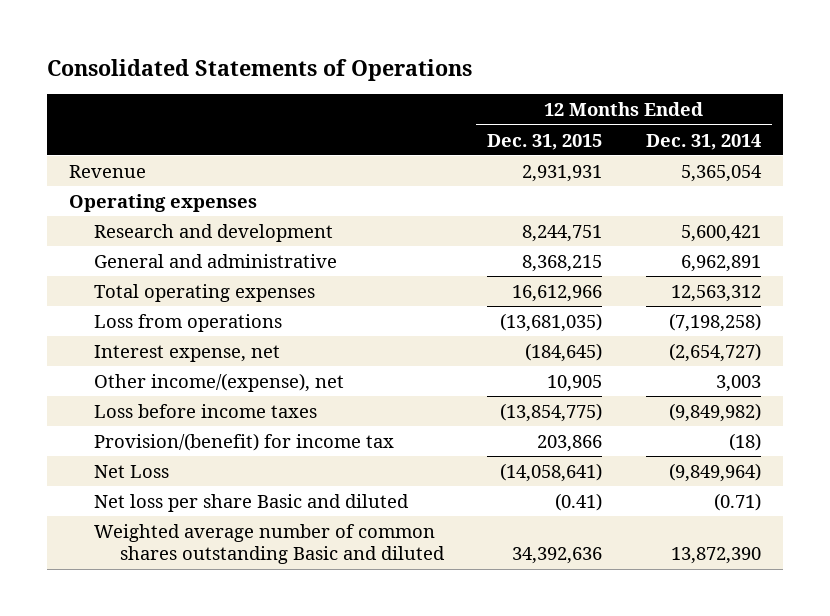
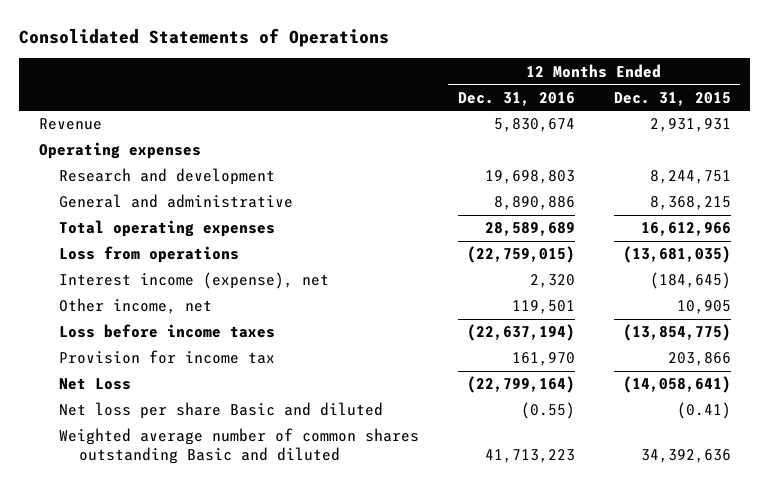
- | 12 Months Ended Dec. 31, 2015 | 12 Months Ended Dec. 31, 2014
+ | 12 Months Ended Dec. 31, 2016 | 12 Months Ended Dec. 31, 2015
- Interest expense, net | (184,645) | (2,654,727)
- Other income/(expense), net | 10,905 | 3,003
+ Interest income (expense), net | 2,320 | (184,645)
+ Other income, net | 119,501 | 10,905
- Provision/(benefit) for income tax | 203,866 | (18)
+ Provision for income tax | 161,970 | 203,866

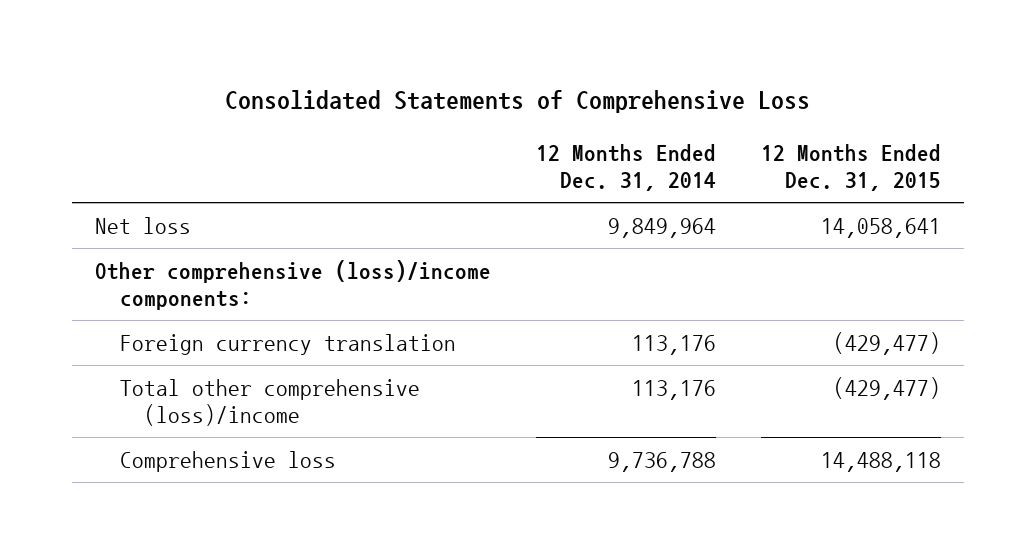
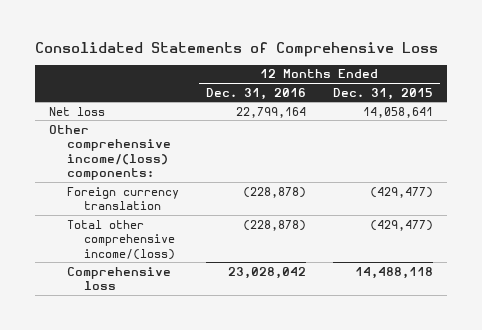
- | 12 Months Ended Dec. 31, 2014 | 12 Months Ended Dec. 31, 2015
+ | 12 Months Ended Dec. 31, 2016 | 12 Months Ended Dec. 31, 2015
- Other comprehensive (loss)/income components:
+ Other comprehensive income/(loss) components:
- Total other comprehensive (loss)/income | 113,176 | (429,477)
+ Total other comprehensive income/(loss) | (228,878) | (429,477)

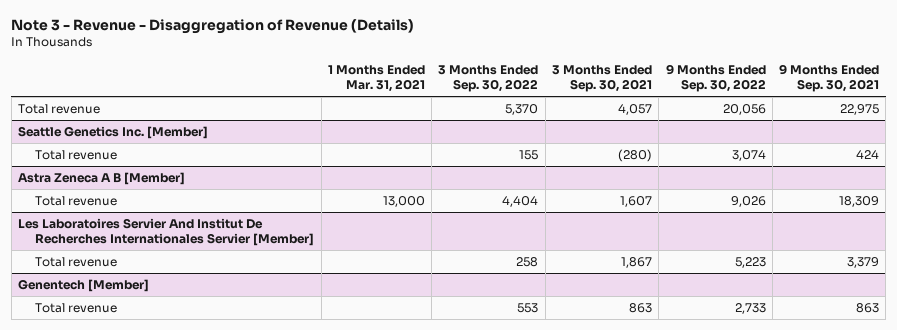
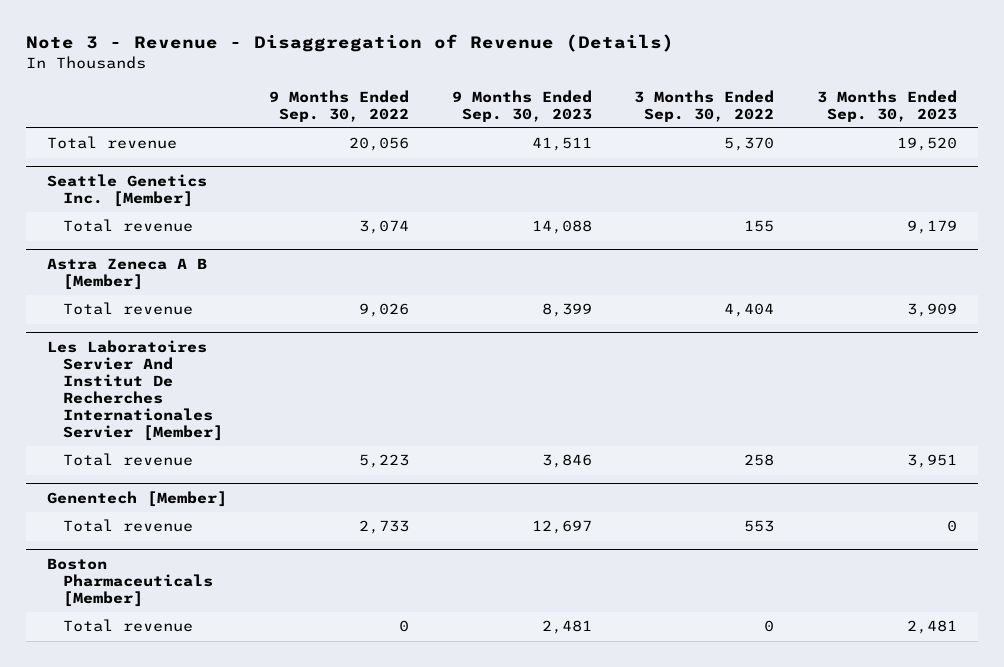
- | 1 Months Ended Mar. 31, 2021 | 3 Months Ended Sep. 30, 2022 | 3 Months Ended Sep. 30, 2021 | 9 Months Ended Sep. 30, 2022 | 9 Months Ended Sep. 30, 2021
+ | 9 Months Ended Sep. 30, 2022 | 9 Months Ended Sep. 30, 2023 | 3 Months Ended Sep. 30, 2022 | 3 Months Ended Sep. 30, 2023
+ Boston Pharmaceuticals [Member]
+ Total revenue | 0 | 2,481 | 0 | 2,481

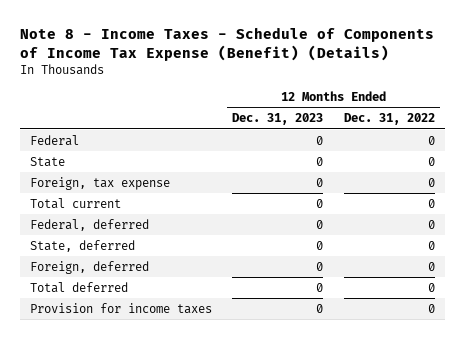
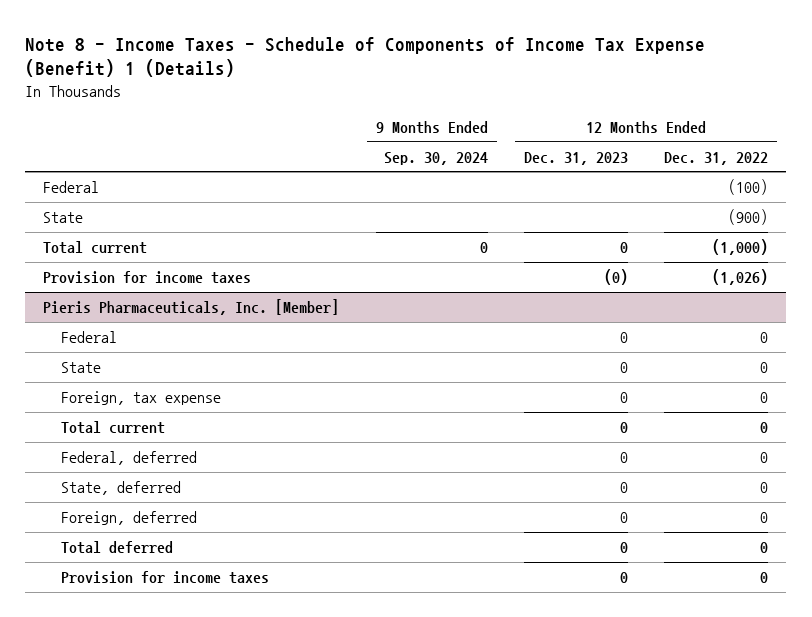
- Note 8 - Income Taxes - Schedule of Components of Income Tax Expense (Benefit) (Details)
+ Note 8 - Income Taxes - Schedule of Components of Income Tax Expense (Benefit) 1 (Details)
- | 12 Months Ended Dec. 31, 2023 | 12 Months Ended Dec. 31, 2022
+ | 9 Months Ended Sep. 30, 2024 | 12 Months Ended Dec. 31, 2023 | 12 Months Ended Dec. 31, 2022
+ Federal | | | (100)
+ State | | | (900)
+ Total current | 0 | 0 | (1,000)
+ Provision for income taxes | | (0) | (1,026)
+ Pieris Pharmaceuticals, Inc. [Member]

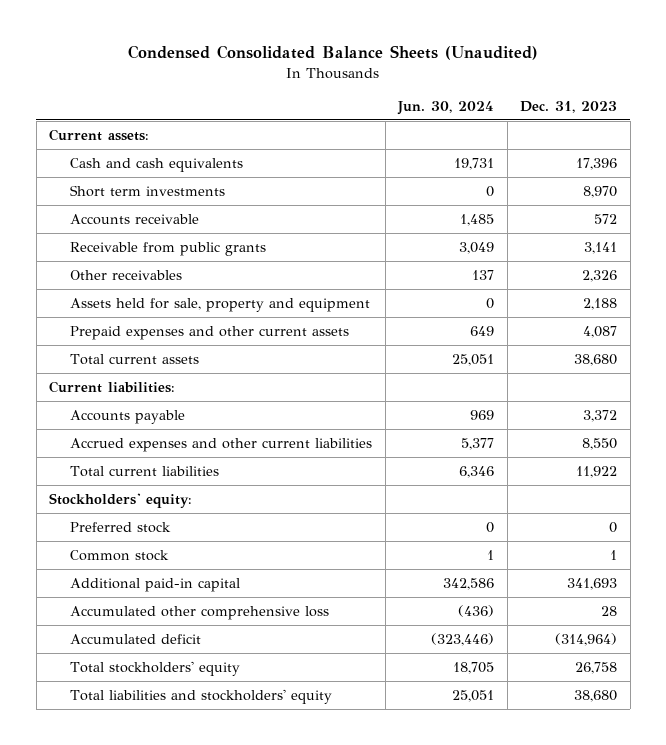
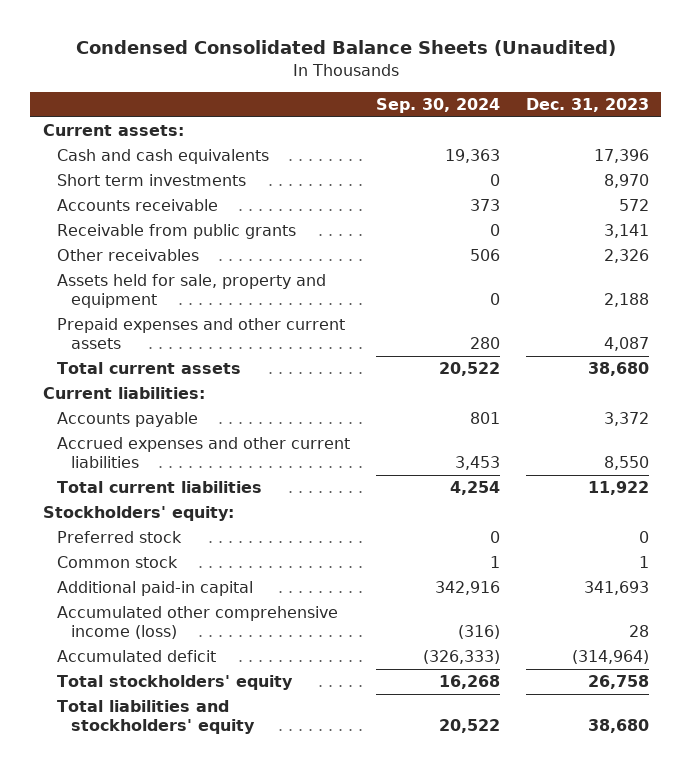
- | Jun. 30, 2024 | Dec. 31, 2023
+ | Sep. 30, 2024 | Dec. 31, 2023
- Accumulated other comprehensive loss | (436) | 28
+ Accumulated other comprehensive income (loss) | (316) | 28

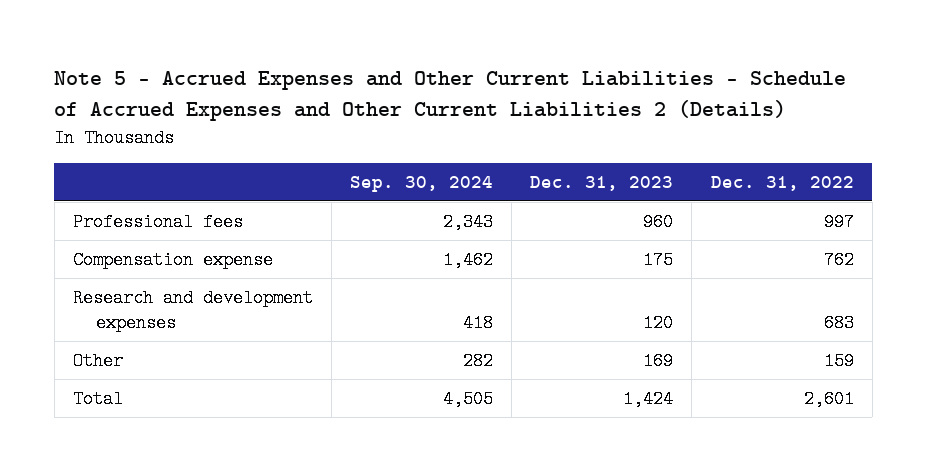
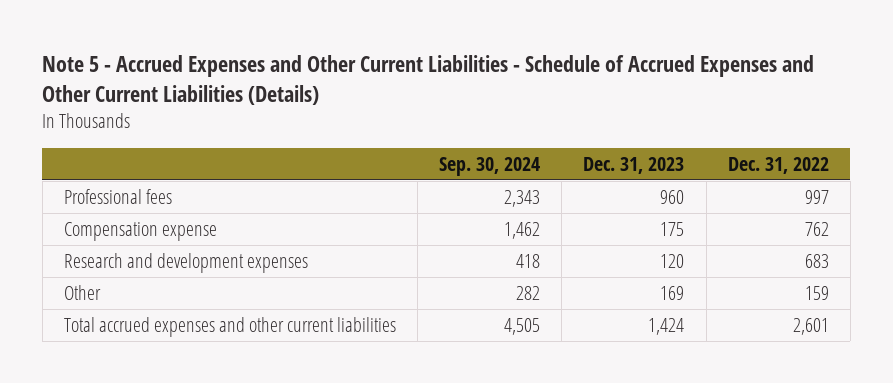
- Note 5 - Accrued Expenses and Other Current Liabilities - Schedule of Accrued Expenses and Other Current Liabilities 2 (Details)
+ Note 5 - Accrued Expenses and Other Current Liabilities - Schedule of Accrued Expenses and Other Current Liabilities (Details)
- Total | 4,505 | 1,424 | 2,601
+ Total accrued expenses and other current liabilities | 4,505 | 1,424 | 2,601

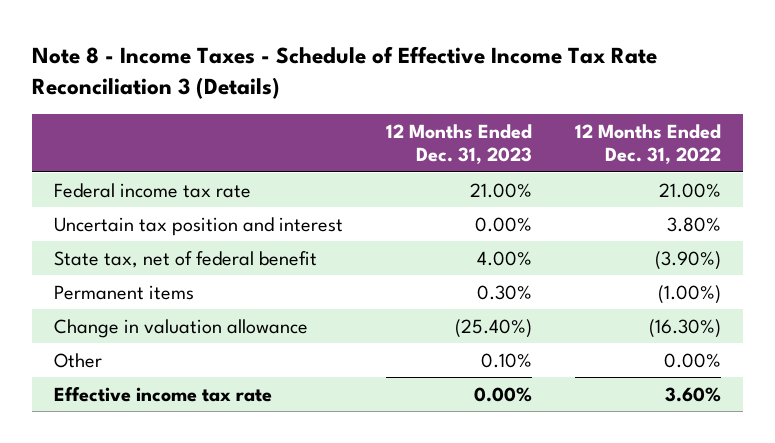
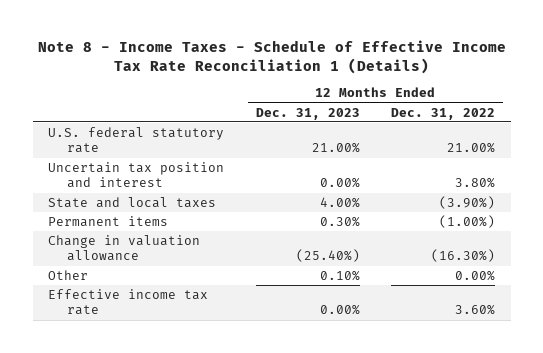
- Note 8 - Income Taxes - Schedule of Effective Income Tax Rate Reconciliation 3 (Details)
+ Note 8 - Income Taxes - Schedule of Effective Income Tax Rate Reconciliation 1 (Details)
- Federal income tax rate | 21.00% | 21.00%
+ U.S. federal statutory rate | 21.00% | 21.00%
- State tax, net of federal benefit | 4.00% | (3.90%)
+ State and local taxes | 4.00% | (3.90%)

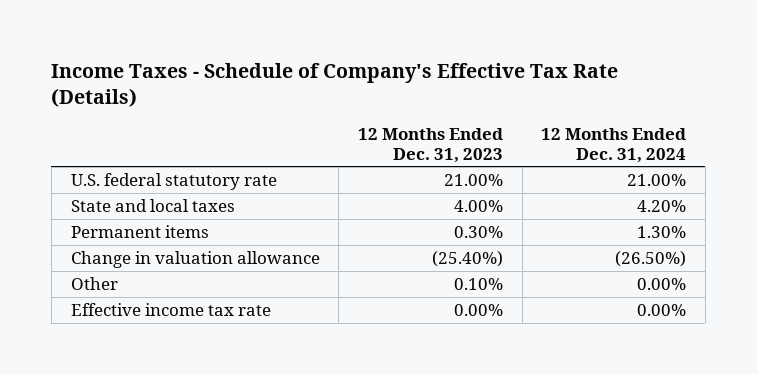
- Note 8 - Income Taxes - Schedule of Effective Income Tax Rate Reconciliation 1 (Details)
+ Income Taxes - Schedule of Company's Effective Tax Rate (Details)
- | 12 Months Ended Dec. 31, 2023 | 12 Months Ended Dec. 31, 2022
+ | 12 Months Ended Dec. 31, 2023 | 12 Months Ended Dec. 31, 2024
- Uncertain tax position and interest | 0.00% | 3.80%

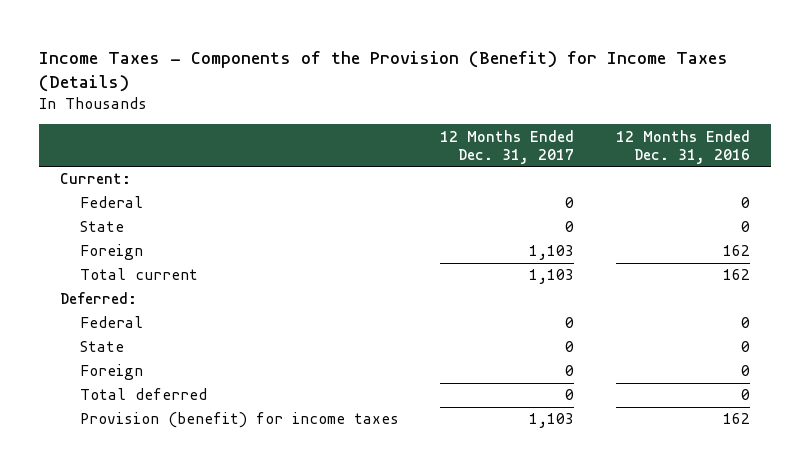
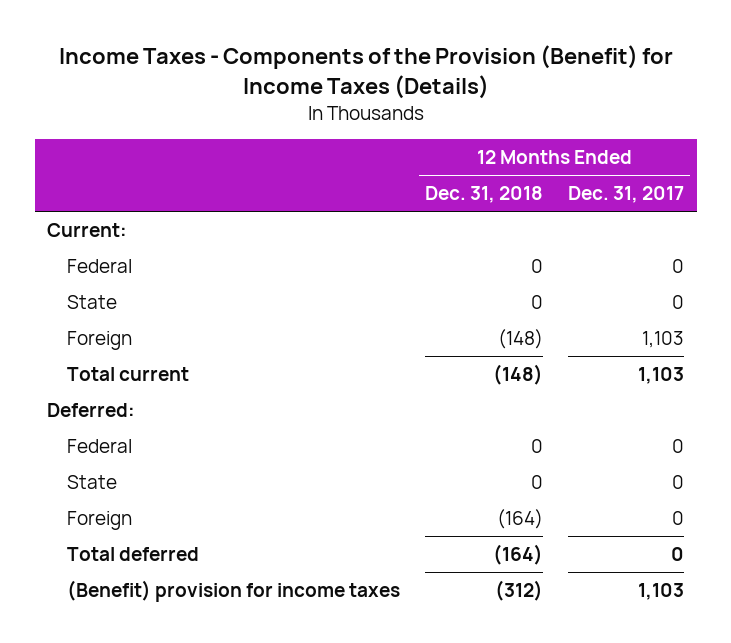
- | 12 Months Ended Dec. 31, 2017 | 12 Months Ended Dec. 31, 2016
+ | 12 Months Ended Dec. 31, 2018 | 12 Months Ended Dec. 31, 2017
- Provision (benefit) for income taxes | 1,103 | 162
+ (Benefit) provision for income taxes | (312) | 1,103

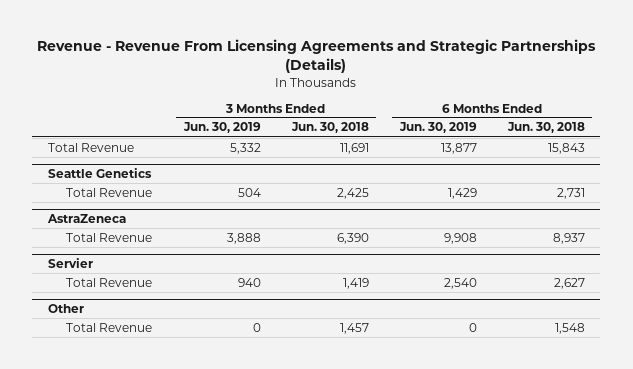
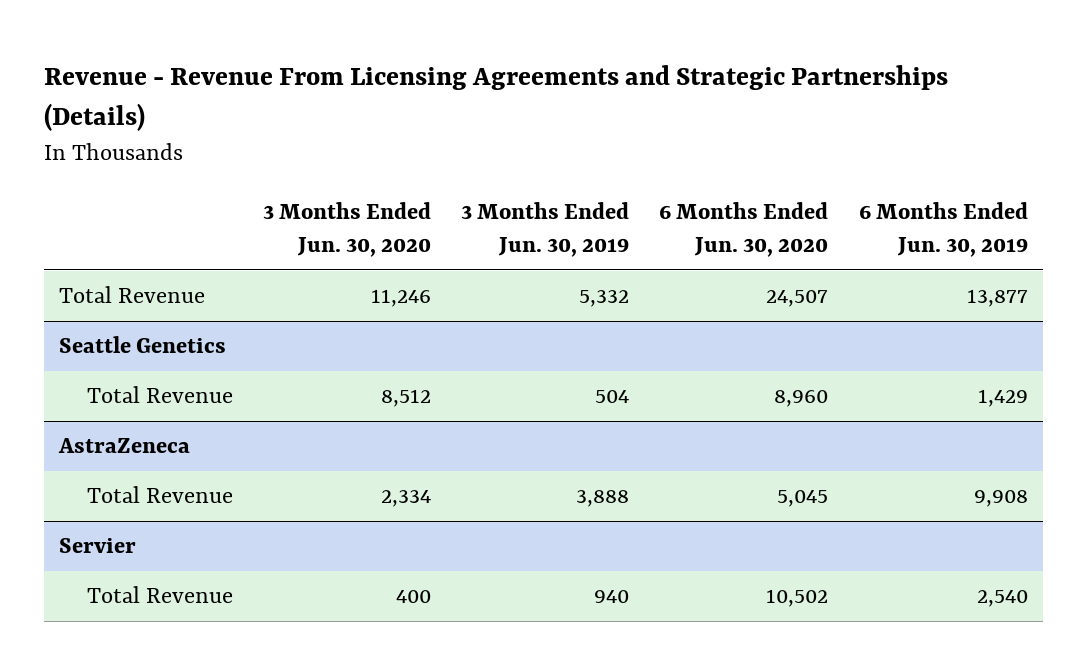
- | 3 Months Ended Jun. 30, 2019 | 3 Months Ended Jun. 30, 2018 | 6 Months Ended Jun. 30, 2019 | 6 Months Ended Jun. 30, 2018
+ | 3 Months Ended Jun. 30, 2020 | 3 Months Ended Jun. 30, 2019 | 6 Months Ended Jun. 30, 2020 | 6 Months Ended Jun. 30, 2019
- Other
- Total Revenue | 0 | 1,457 | 0 | 1,548

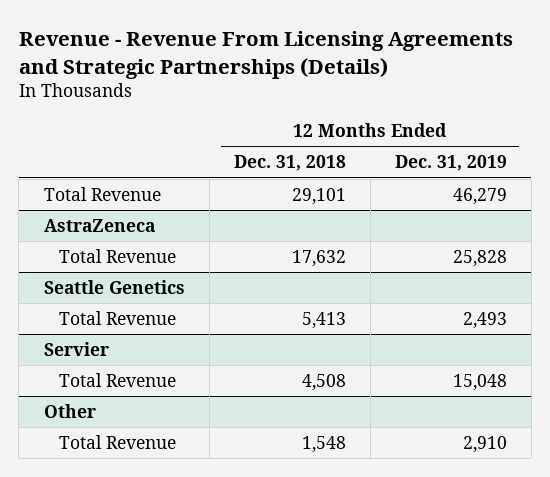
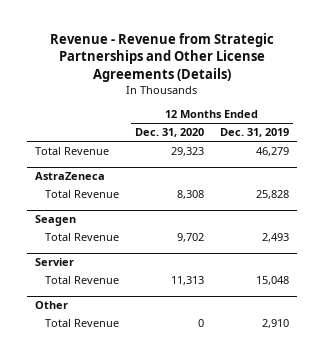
- Revenue - Revenue From Licensing Agreements and Strategic Partnerships (Details)
+ Revenue - Revenue from Strategic Partnerships and Other License Agreements (Details)
- | 12 Months Ended Dec. 31, 2018 | 12 Months Ended Dec. 31, 2019
+ | 12 Months Ended Dec. 31, 2020 | 12 Months Ended Dec. 31, 2019
- Seattle Genetics
+ Seagen

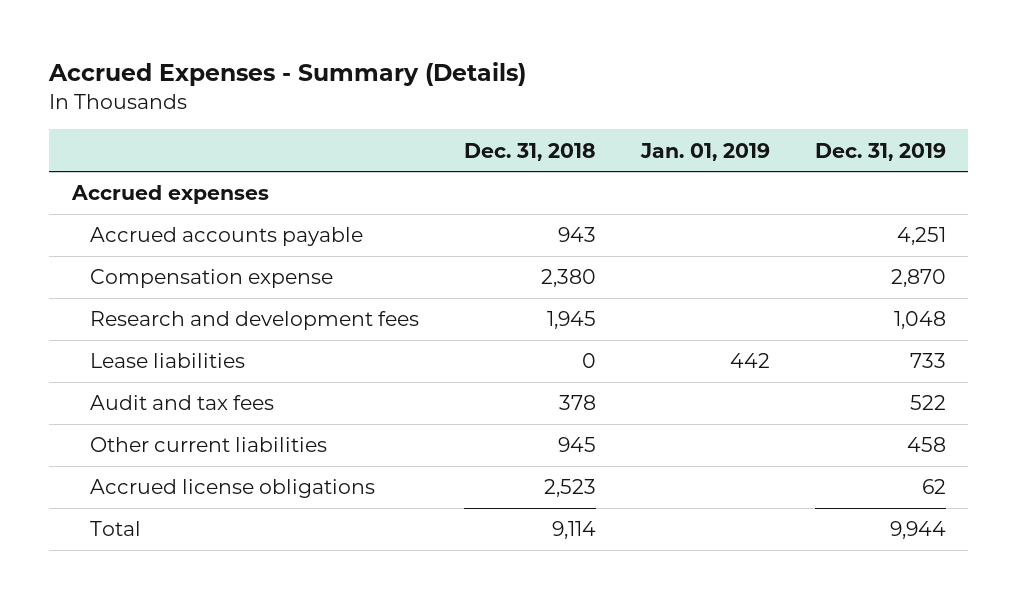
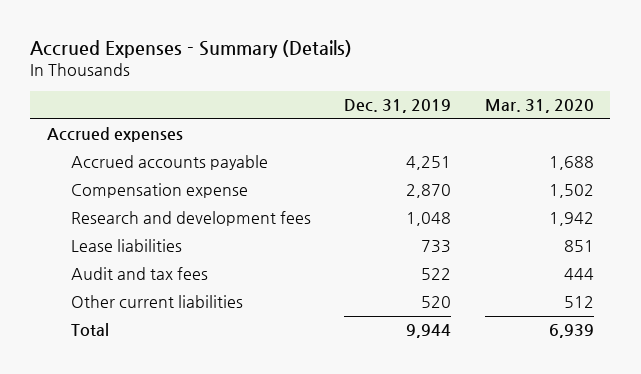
- | Dec. 31, 2018 | Jan. 01, 2019 | Dec. 31, 2019
+ | Dec. 31, 2019 | Mar. 31, 2020
- Other current liabilities | 945 | | 458
- Accrued license obligations | 2,523 | | 62
+ Other current liabilities | 520 | 512

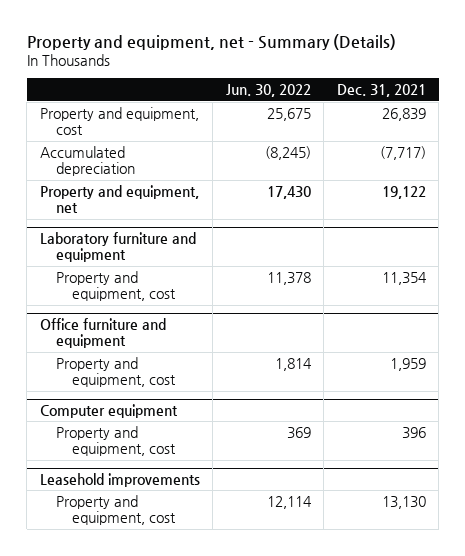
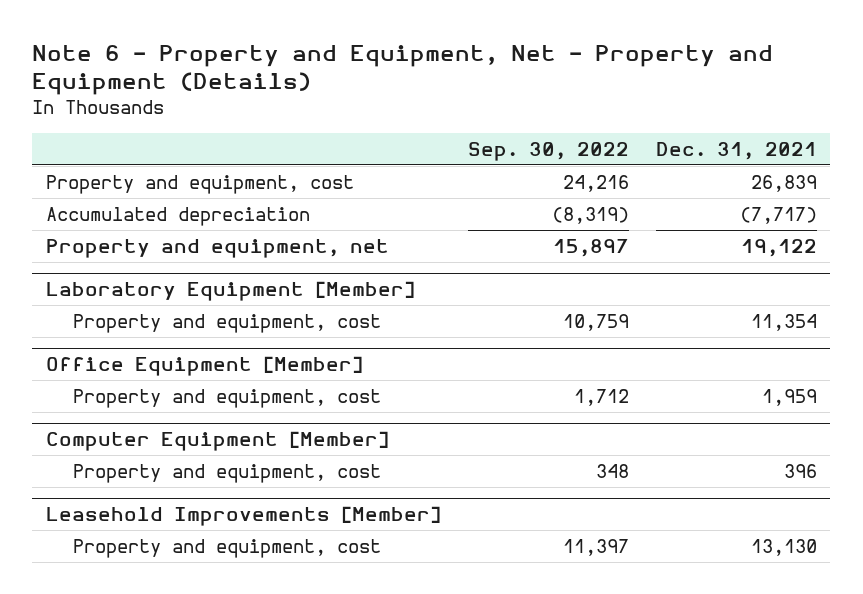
- Property and equipment, net - Summary (Details)
+ Note 6 - Property and Equipment, Net - Property and Equipment (Details)
- | Jun. 30, 2022 | Dec. 31, 2021
+ | Sep. 30, 2022 | Dec. 31, 2021
- Laboratory furniture and equipment
+ Laboratory Equipment [Member]
- Office furniture and equipment
+ Office Equipment [Member]
- Computer equipment
+ Computer Equipment [Member]
- Leasehold improvements
+ Leasehold Improvements [Member]

